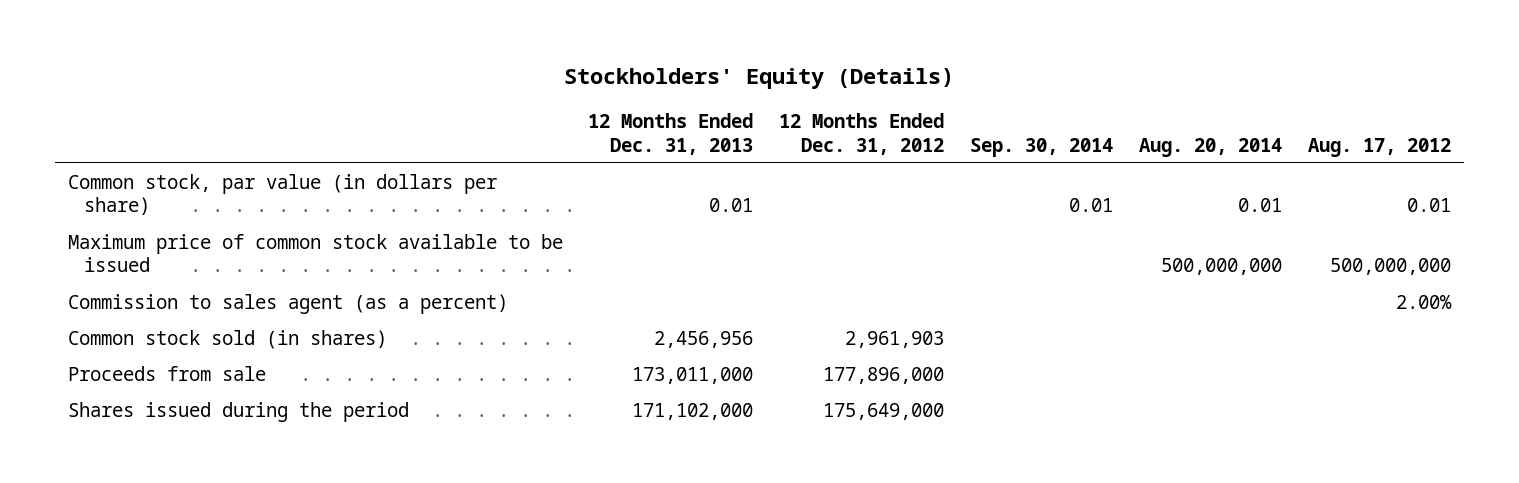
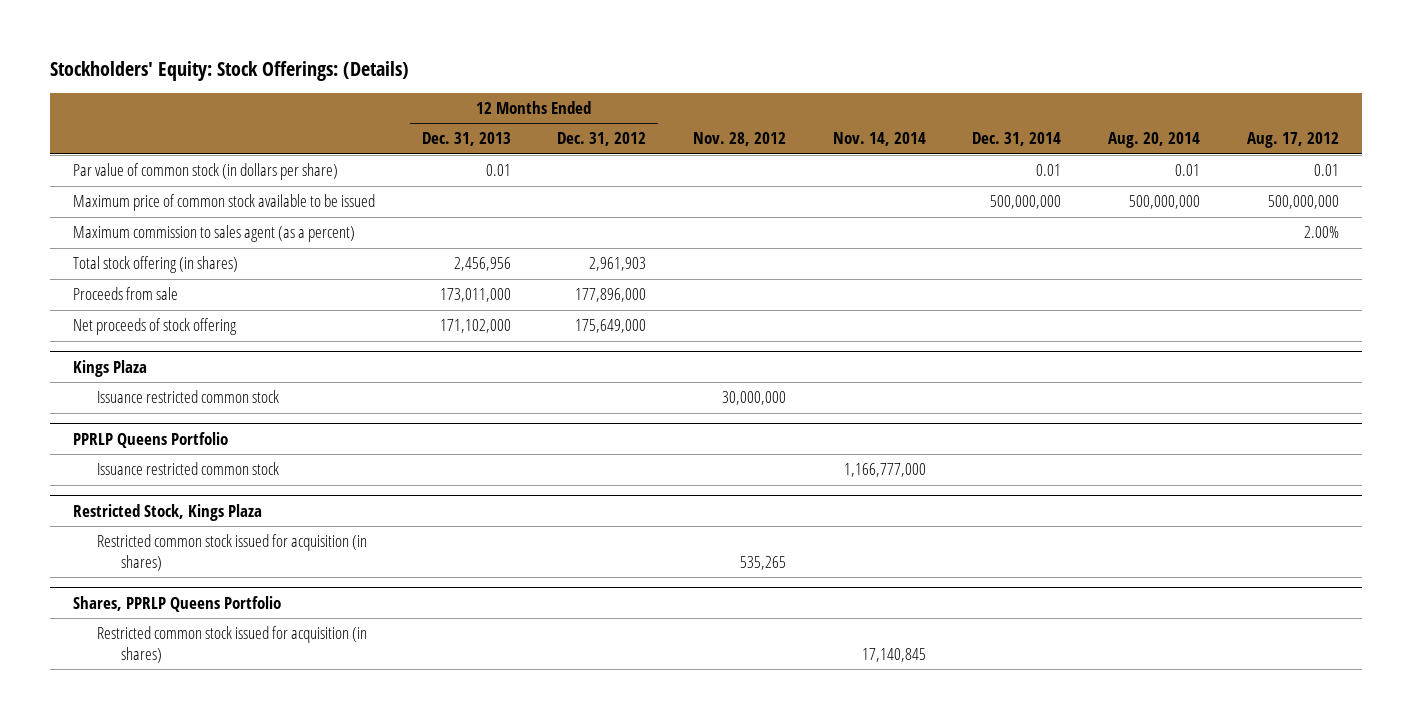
- Stockholders' Equity (Details)
+ Stockholders' Equity: Stock Offerings: (Details)
- | 12 Months Ended Dec. 31, 2013 | 12 Months Ended Dec. 31, 2012 | Sep. 30, 2014 | Aug. 20, 2014 | Aug. 17, 2012
+ | 12 Months Ended Dec. 31, 2013 | 12 Months Ended Dec. 31, 2012 | Nov. 28, 2012 | Nov. 14, 2014 | Dec. 31, 2014 | Aug. 20, 2014 | Aug. 17, 2012
- Common stock, par value (in dollars per share) | 0.01 | | 0.01 | 0.01 | 0.01
+ Par value of common stock (in dollars per share) | 0.01 | | | | 0.01 | 0.01 | 0.01
- Commission to sales agent (as a percent) | | | | | 2.00%
- Common stock sold (in shares) | 2,456,956 | 2,961,903 | | |
+ Maximum commission to sales agent (as a percent) | | | | | | | 2.00%
+ Total stock offering (in shares) | 2,456,956 | 2,961,903 | | | | |
- Shares issued during the period | 171,102,000 | 175,649,000 | | |
+ Net proceeds of stock offering | 171,102,000 | 175,649,000 | | | | |
+ Kings Plaza
+ Issuance restricted common stock | | | 30,000,000 | | | |
+ PPRLP Queens Portfolio
+ Issuance restricted common stock | | | | 1,166,777,000 | | |
+ Restricted Stock, Kings Plaza
+ Restricted common stock issued for acquisition (in shares) | | | 535,265 | | | |
+ Shares, PPRLP Queens Portfolio
+ Restricted common stock issued for acquisition (in shares) | | | | 17,140,845 | | |

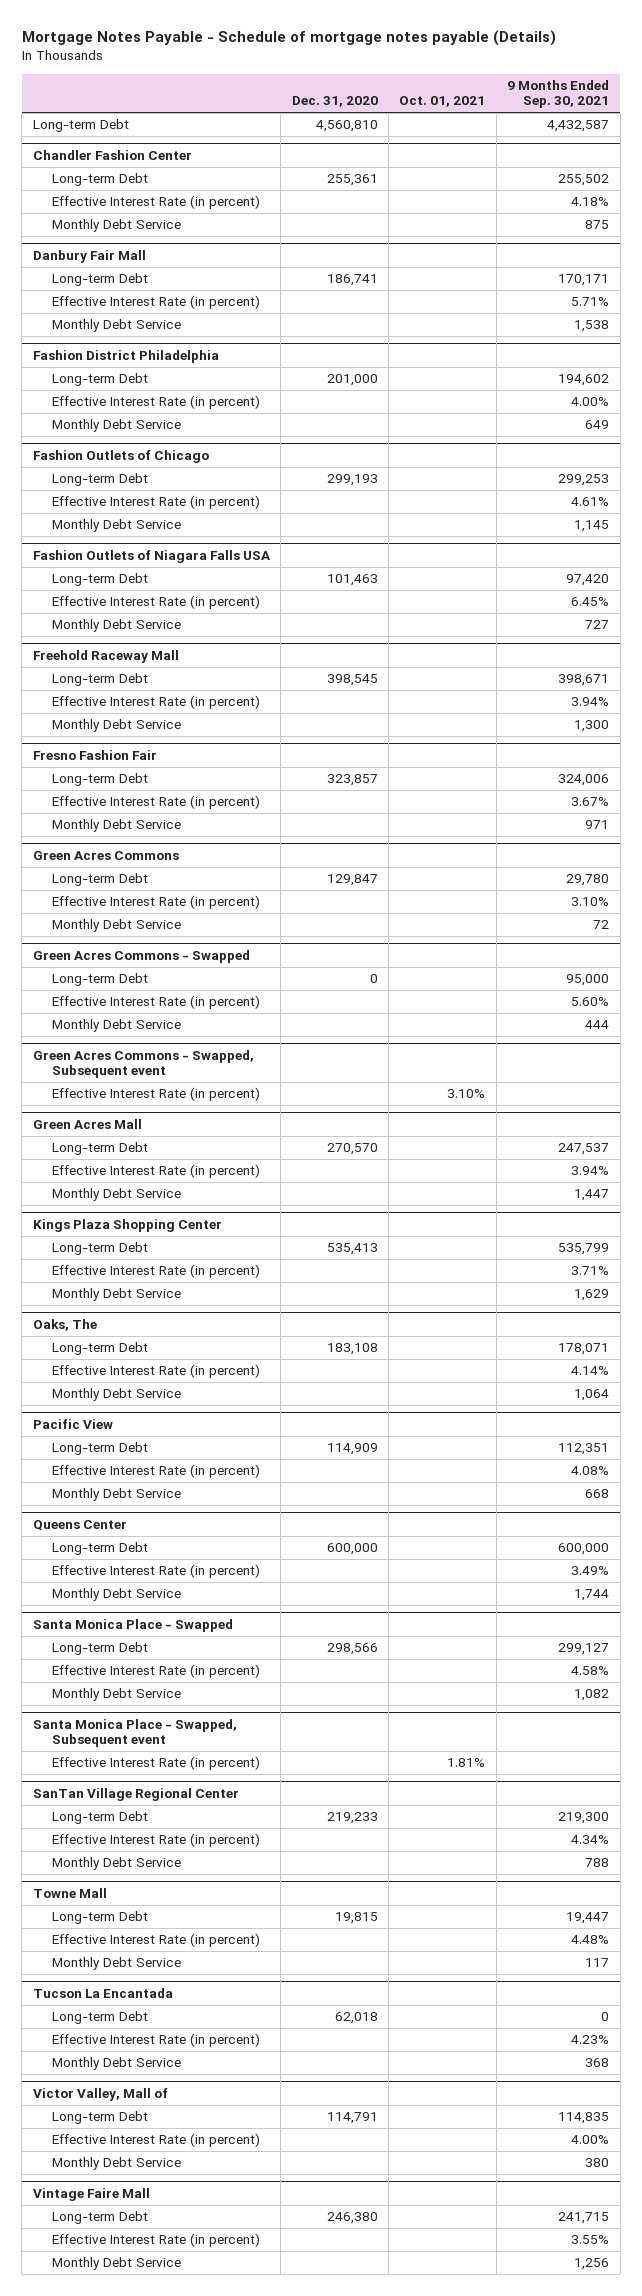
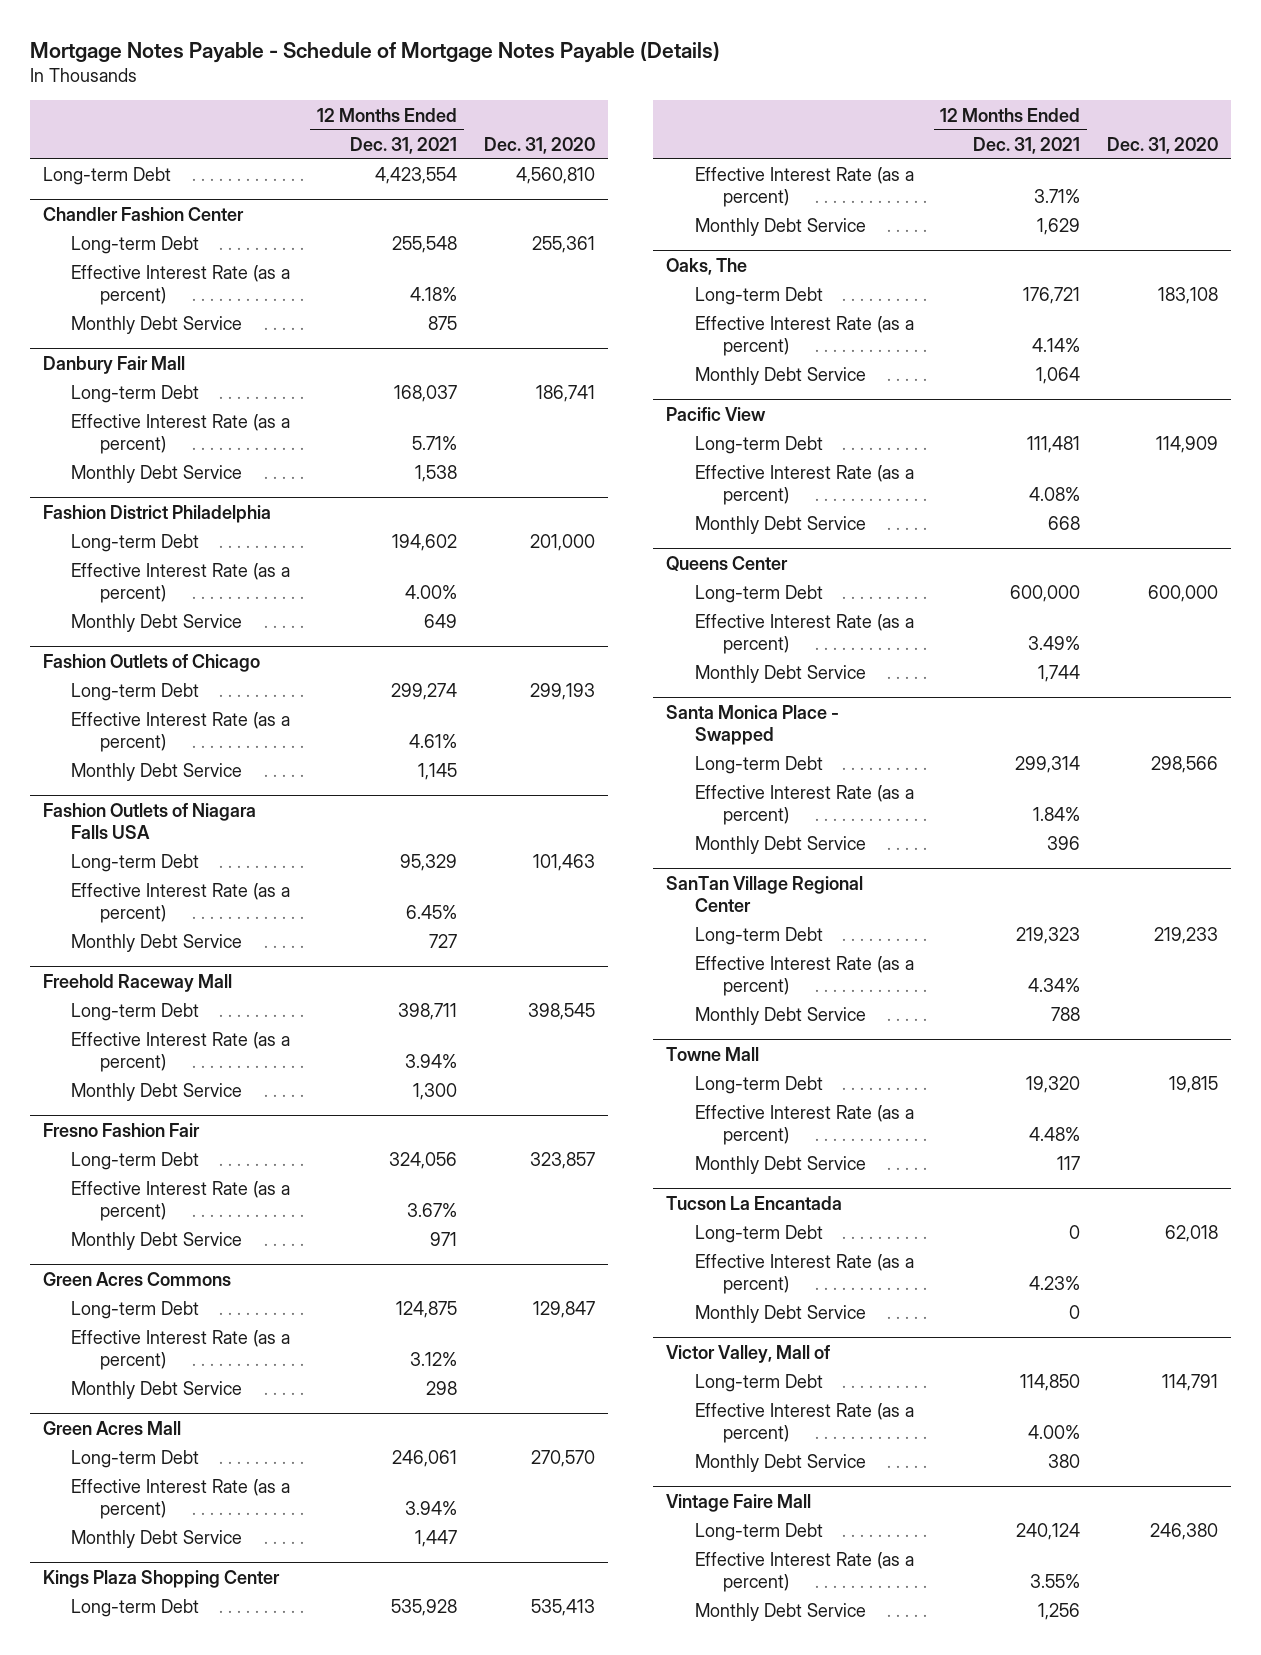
- Mortgage Notes Payable - Schedule of mortgage notes payable (Details)
+ Mortgage Notes Payable - Schedule of Mortgage Notes Payable (Details)
- | Dec. 31, 2020 | Oct. 01, 2021 | 9 Months Ended Sep. 30, 2021
+ | 12 Months Ended Dec. 31, 2021 | Dec. 31, 2020
@ Chandler Fashion Center
- Effective Interest Rate (in percent) | | | 4.18%
+ Effective Interest Rate (as a percent) | 4.18% |
@ Danbury Fair Mall
- Effective Interest Rate (in percent) | | | 5.71%
+ Effective Interest Rate (as a percent) | 5.71% |
@ Fashion District Philadelphia
- Effective Interest Rate (in percent) | | | 4.00%
+ Effective Interest Rate (as a percent) | 4.00% |
@ Fashion Outlets of Chicago
- Effective Interest Rate (in percent) | | | 4.61%
+ Effective Interest Rate (as a percent) | 4.61% |
@ Fashion Outlets of Niagara Falls USA
- Effective Interest Rate (in percent) | | | 6.45%
+ Effective Interest Rate (as a percent) | 6.45% |
@ Freehold Raceway Mall
- Effective Interest Rate (in percent) | | | 3.94%
+ Effective Interest Rate (as a percent) | 3.94% |
@ Fresno Fashion Fair
- Effective Interest Rate (in percent) | | | 3.67%
+ Effective Interest Rate (as a percent) | 3.67% |
@ Green Acres Commons
- Effective Interest Rate (in percent) | | | 3.10%
+ Effective Interest Rate (as a percent) | 3.12% |
- Green Acres Commons - Swapped
- Long-term Debt | 0 | | 95,000
- Effective Interest Rate (in percent) | | | 5.60%
- Monthly Debt Service | | | 444
- Green Acres Commons - Swapped, Subsequent event
- Effective Interest Rate (in percent) | | 3.10% |
@ Green Acres Mall
- Effective Interest Rate (in percent) | | | 3.94%
+ Effective Interest Rate (as a percent) | 3.94% |
@ Kings Plaza Shopping Center
- Effective Interest Rate (in percent) | | | 3.71%
+ Effective Interest Rate (as a percent) | 3.71% |
@ Oaks, The
- Effective Interest Rate (in percent) | | | 4.14%
+ Effective Interest Rate (as a percent) | 4.14% |
@ Pacific View
- Effective Interest Rate (in percent) | | | 4.08%
+ Effective Interest Rate (as a percent) | 4.08% |
@ Queens Center
- Effective Interest Rate (in percent) | | | 3.49%
+ Effective Interest Rate (as a percent) | 3.49% |
@ Santa Monica Place - Swapped
- Effective Interest Rate (in percent) | | | 4.58%
+ Effective Interest Rate (as a percent) | 1.84% |
- Santa Monica Place - Swapped, Subsequent event
- Effective Interest Rate (in percent) | | 1.81% |
@ SanTan Village Regional Center
- Effective Interest Rate (in percent) | | | 4.34%
+ Effective Interest Rate (as a percent) | 4.34% |
@ Towne Mall
- Effective Interest Rate (in percent) | | | 4.48%
+ Effective Interest Rate (as a percent) | 4.48% |
@ Tucson La Encantada
- Effective Interest Rate (in percent) | | | 4.23%
+ Effective Interest Rate (as a percent) | 4.23% |
@ Victor Valley, Mall of
- Effective Interest Rate (in percent) | | | 4.00%
+ Effective Interest Rate (as a percent) | 4.00% |
@ Vintage Faire Mall
- Effective Interest Rate (in percent) | | | 3.55%
+ Effective Interest Rate (as a percent) | 3.55% |

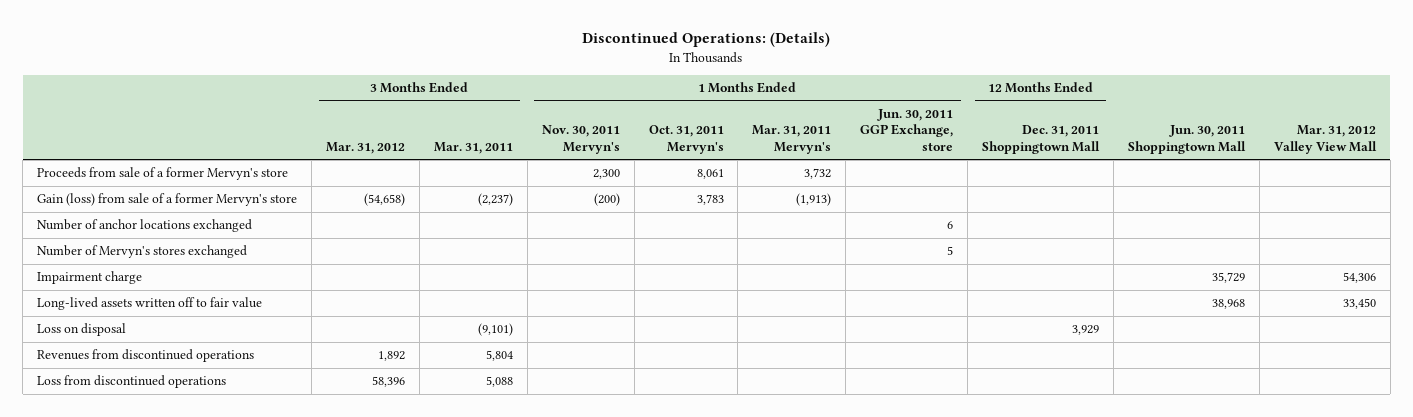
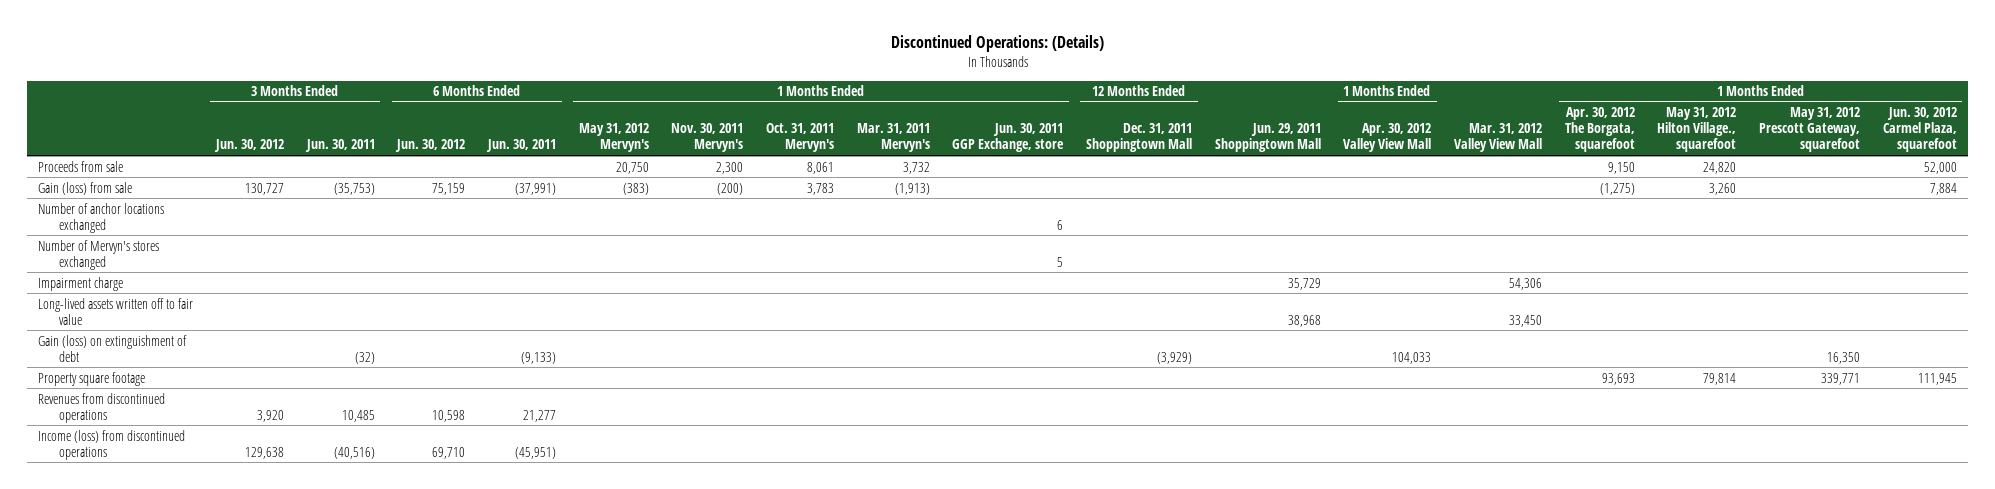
- | 3 Months Ended Mar. 31, 2012 | 3 Months Ended Mar. 31, 2011 | 1 Months Ended Nov. 30, 2011 Mervyn's | 1 Months Ended Oct. 31, 2011 Mervyn's | 1 Months Ended Mar. 31, 2011 Mervyn's | 1 Months Ended Jun. 30, 2011 GGP Exchange, store | 12 Months Ended Dec. 31, 2011 Shoppingtown Mall | Jun. 30, 2011 Shoppingtown Mall | Mar. 31, 2012 Valley View Mall
+ | 3 Months Ended Jun. 30, 2012 | 3 Months Ended Jun. 30, 2011 | 6 Months Ended Jun. 30, 2012 | 6 Months Ended Jun. 30, 2011 | 1 Months Ended May 31, 2012 Mervyn's | 1 Months Ended Nov. 30, 2011 Mervyn's | 1 Months Ended Oct. 31, 2011 Mervyn's | 1 Months Ended Mar. 31, 2011 Mervyn's | 1 Months Ended Jun. 30, 2011 GGP Exchange, store | 12 Months Ended Dec. 31, 2011 Shoppingtown Mall | Jun. 29, 2011 Shoppingtown Mall | 1 Months Ended Apr. 30, 2012 Valley View Mall | Mar. 31, 2012 Valley View Mall | 1 Months Ended Apr. 30, 2012 The Borgata, squarefoot | 1 Months Ended May 31, 2012 Hilton Village., squarefoot | 1 Months Ended May 31, 2012 Prescott Gateway, squarefoot | 1 Months Ended Jun. 30, 2012 Carmel Plaza, squarefoot
- Proceeds from sale of a former Mervyn's store | | | 2,300 | 8,061 | 3,732 | | | |
- Gain (loss) from sale of a former Mervyn's store | (54,658) | (2,237) | (200) | 3,783 | (1,913) | | | |
+ Proceeds from sale | | | | | 20,750 | 2,300 | 8,061 | 3,732 | | | | | | 9,150 | 24,820 | | 52,000
+ Gain (loss) from sale | 130,727 | (35,753) | 75,159 | (37,991) | (383) | (200) | 3,783 | (1,913) | | | | | | (1,275) | 3,260 | | 7,884
- Loss on disposal | | (9,101) | | | | | 3,929 | |
+ Gain (loss) on extinguishment of debt | | (32) | | (9,133) | | | | | | (3,929) | | 104,033 | | | | 16,350 |
+ Property square footage | | | | | | | | | | | | | | 93,693 | 79,814 | 339,771 | 111,945
- Loss from discontinued operations | 58,396 | 5,088 | | | | | | |
+ Income (loss) from discontinued operations | 129,638 | (40,516) | 69,710 | (45,951) | | | | | | | | | | | | |

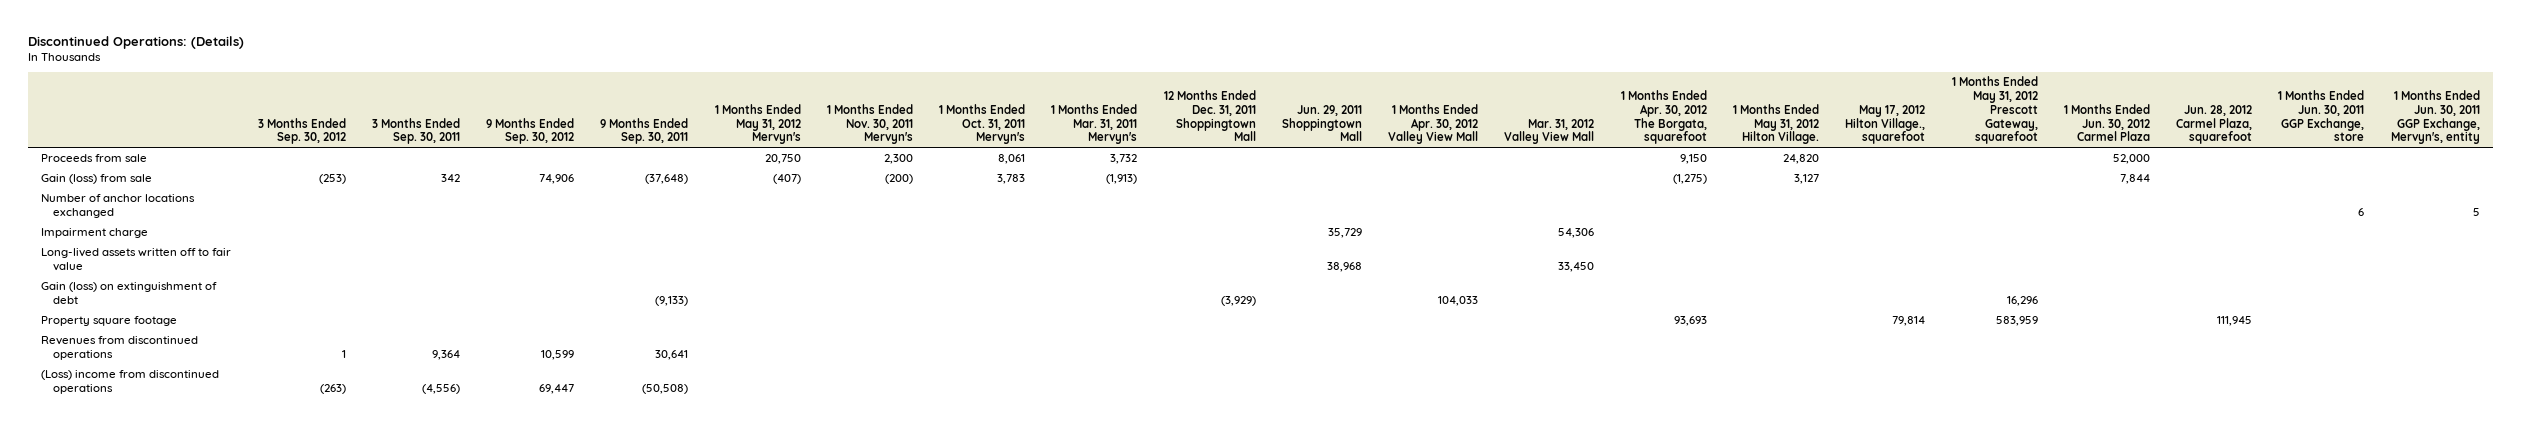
- | 3 Months Ended Jun. 30, 2012 | 3 Months Ended Jun. 30, 2011 | 6 Months Ended Jun. 30, 2012 | 6 Months Ended Jun. 30, 2011 | 1 Months Ended May 31, 2012 Mervyn's | 1 Months Ended Nov. 30, 2011 Mervyn's | 1 Months Ended Oct. 31, 2011 Mervyn's | 1 Months Ended Mar. 31, 2011 Mervyn's | 1 Months Ended Jun. 30, 2011 GGP Exchange, store | 12 Months Ended Dec. 31, 2011 Shoppingtown Mall | Jun. 29, 2011 Shoppingtown Mall | 1 Months Ended Apr. 30, 2012 Valley View Mall | Mar. 31, 2012 Valley View Mall | 1 Months Ended Apr. 30, 2012 The Borgata, squarefoot | 1 Months Ended May 31, 2012 Hilton Village., squarefoot | 1 Months Ended May 31, 2012 Prescott Gateway, squarefoot | 1 Months Ended Jun. 30, 2012 Carmel Plaza, squarefoot
+ | 3 Months Ended Sep. 30, 2012 | 3 Months Ended Sep. 30, 2011 | 9 Months Ended Sep. 30, 2012 | 9 Months Ended Sep. 30, 2011 | 1 Months Ended May 31, 2012 Mervyn's | 1 Months Ended Nov. 30, 2011 Mervyn's | 1 Months Ended Oct. 31, 2011 Mervyn's | 1 Months Ended Mar. 31, 2011 Mervyn's | 12 Months Ended Dec. 31, 2011 Shoppingtown Mall | Jun. 29, 2011 Shoppingtown Mall | 1 Months Ended Apr. 30, 2012 Valley View Mall | Mar. 31, 2012 Valley View Mall | 1 Months Ended Apr. 30, 2012 The Borgata, squarefoot | 1 Months Ended May 31, 2012 Hilton Village. | May 17, 2012 Hilton Village., squarefoot | 1 Months Ended May 31, 2012 Prescott Gateway, squarefoot | 1 Months Ended Jun. 30, 2012 Carmel Plaza | Jun. 28, 2012 Carmel Plaza, squarefoot | 1 Months Ended Jun. 30, 2011 GGP Exchange, store | 1 Months Ended Jun. 30, 2011 GGP Exchange, Mervyn's, entity
- Gain (loss) from sale | 130,727 | (35,753) | 75,159 | (37,991) | (383) | (200) | 3,783 | (1,913) | | | | | | (1,275) | 3,260 | | 7,884
+ Gain (loss) from sale | (253) | 342 | 74,906 | (37,648) | (407) | (200) | 3,783 | (1,913) | | | | | (1,275) | 3,127 | | | 7,844 | | |
- Number of Mervyn's stores exchanged | | | | | | | | | 5 | | | | | | | |
- Gain (loss) on extinguishment of debt | | (32) | | (9,133) | | | | | | (3,929) | | 104,033 | | | | 16,350 |
- Property square footage | | | | | | | | | | | | | | 93,693 | 79,814 | 339,771 | 111,945
+ Gain (loss) on extinguishment of debt | | | | (9,133) | | | | | (3,929) | | 104,033 | | | | | 16,296 | | | |
+ Property square footage | | | | | | | | | | | | | 93,693 | | 79,814 | 583,959 | | 111,945 | |
- Income (loss) from discontinued operations | 129,638 | (40,516) | 69,710 | (45,951) | | | | | | | | | | | | |
+ (Loss) income from discontinued operations | (263) | (4,556) | 69,447 | (50,508) | | | | | | | | | | | | | | | |

